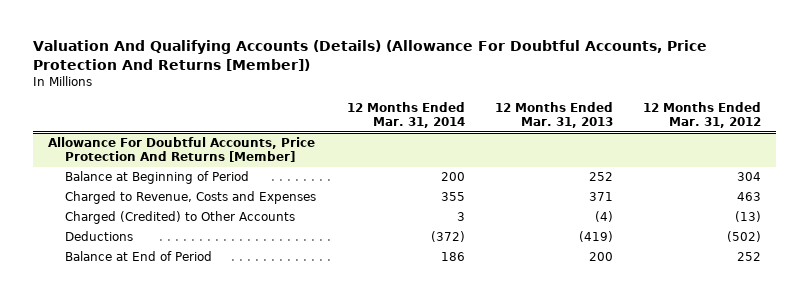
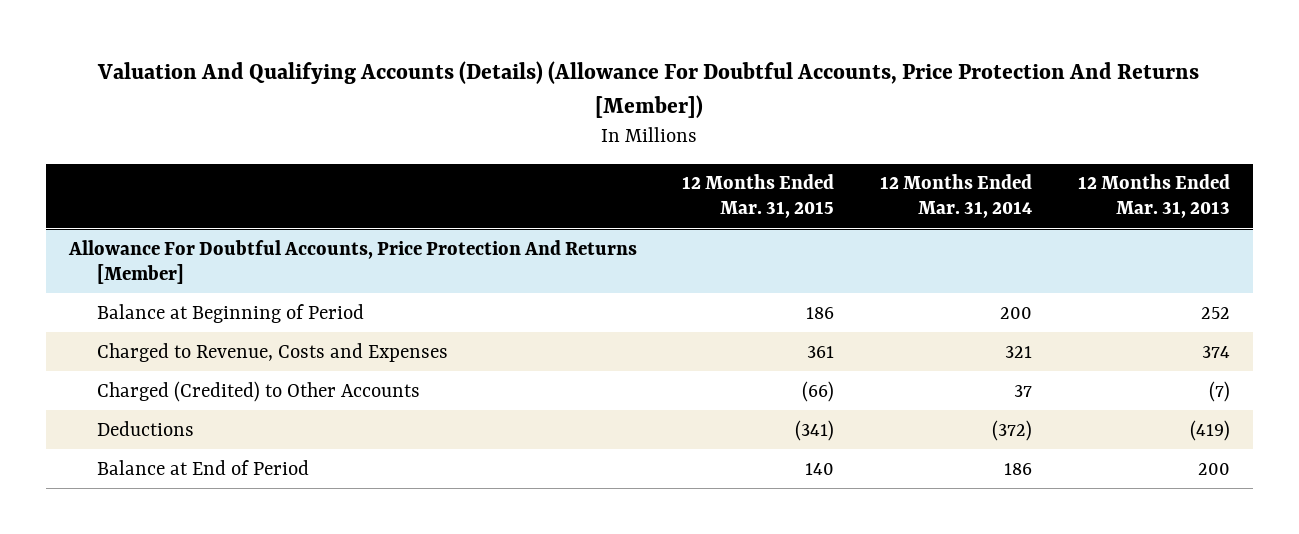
- | 12 Months Ended Mar. 31, 2014 | 12 Months Ended Mar. 31, 2013 | 12 Months Ended Mar. 31, 2012
+ | 12 Months Ended Mar. 31, 2015 | 12 Months Ended Mar. 31, 2014 | 12 Months Ended Mar. 31, 2013
@ Allowance For Doubtful Accounts, Price Protection And Returns [Member]
- Charged to Revenue, Costs and Expenses | 355 | 371 | 463
- Charged (Credited) to Other Accounts | 3 | (4) | (13)
+ Charged to Revenue, Costs and Expenses | 361 | 321 | 374
+ Charged (Credited) to Other Accounts | (66) | 37 | (7)

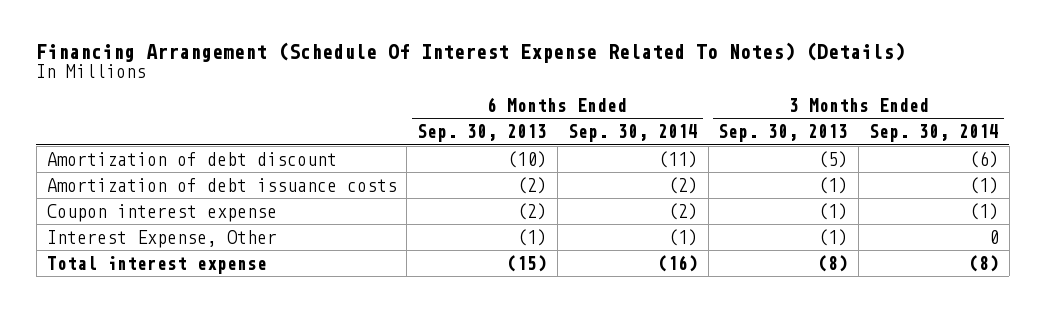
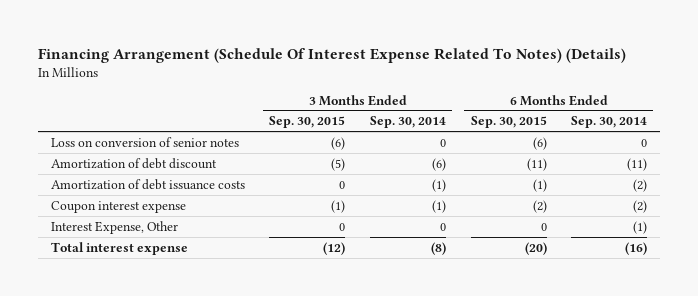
- | 6 Months Ended Sep. 30, 2013 | 6 Months Ended Sep. 30, 2014 | 3 Months Ended Sep. 30, 2013 | 3 Months Ended Sep. 30, 2014
+ | 3 Months Ended Sep. 30, 2015 | 3 Months Ended Sep. 30, 2014 | 6 Months Ended Sep. 30, 2015 | 6 Months Ended Sep. 30, 2014
+ Loss on conversion of senior notes | (6) | 0 | (6) | 0

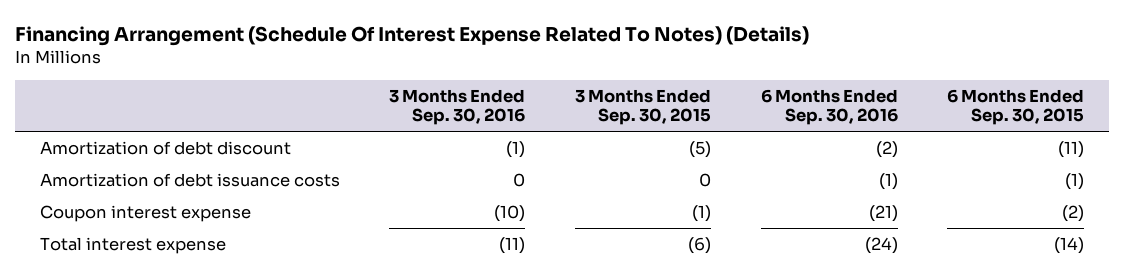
- | 3 Months Ended Sep. 30, 2015 | 3 Months Ended Sep. 30, 2014 | 6 Months Ended Sep. 30, 2015 | 6 Months Ended Sep. 30, 2014
+ | 3 Months Ended Sep. 30, 2016 | 3 Months Ended Sep. 30, 2015 | 6 Months Ended Sep. 30, 2016 | 6 Months Ended Sep. 30, 2015
- Loss on conversion of senior notes | (6) | 0 | (6) | 0
- Interest Expense, Other | 0 | 0 | 0 | (1)
- Total interest expense | (12) | (8) | (20) | (16)
+ Total interest expense | (11) | (6) | (24) | (14)

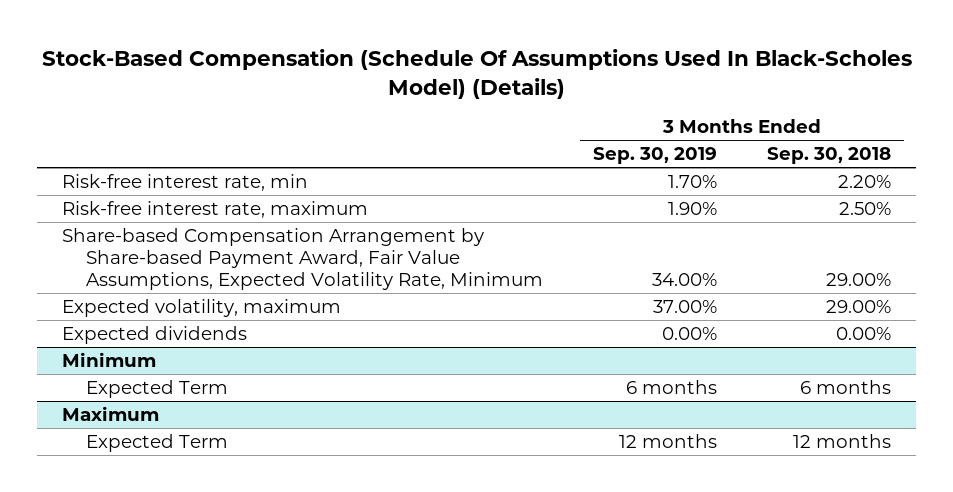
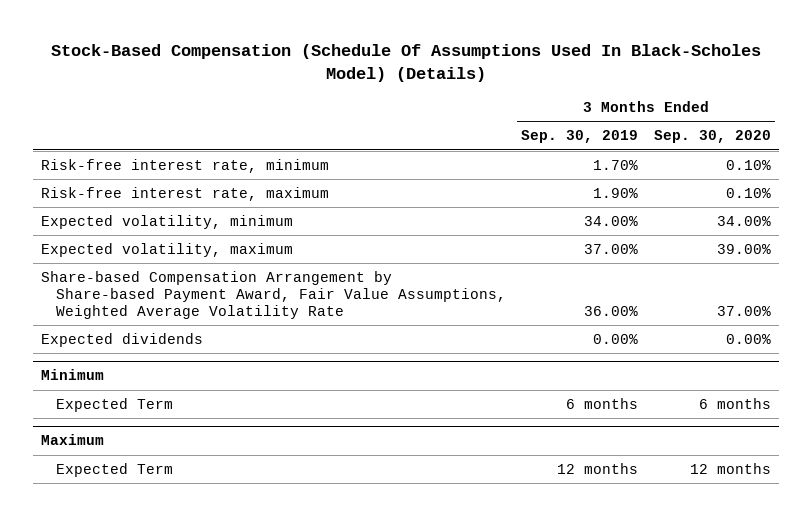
- | 3 Months Ended Sep. 30, 2019 | 3 Months Ended Sep. 30, 2018
+ | 3 Months Ended Sep. 30, 2019 | 3 Months Ended Sep. 30, 2020
- Risk-free interest rate, min | 1.70% | 2.20%
+ Risk-free interest rate, minimum | 1.70% | 0.10%
- Share-based Compensation Arrangement by Share-based Payment Award, Fair Value Assumptions, Expected Volatility Rate, Minimum | 34.00% | 29.00%
+ Expected volatility, minimum | 34.00% | 34.00%
+ Share-based Compensation Arrangement by Share-based Payment Award, Fair Value Assumptions, Weighted Average Volatility Rate | 36.00% | 37.00%

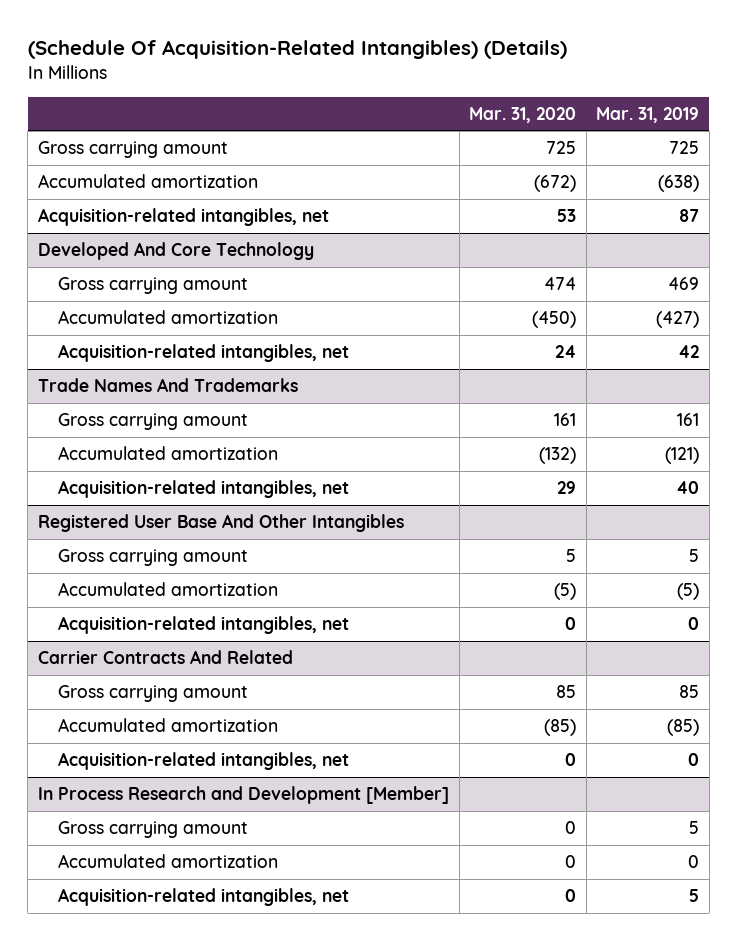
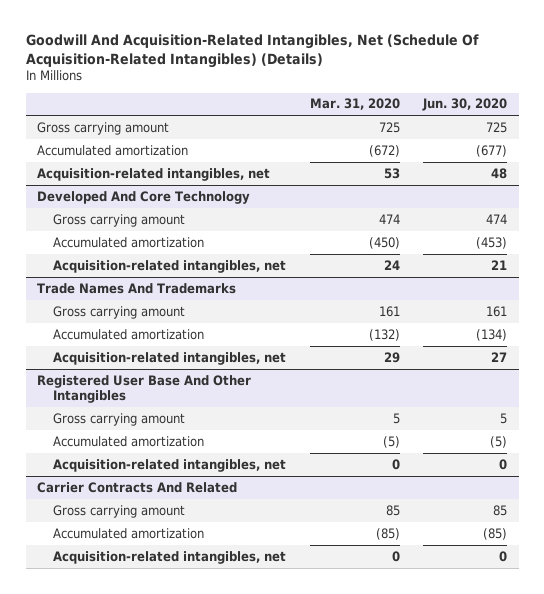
- (Schedule Of Acquisition-Related Intangibles) (Details)
+ Goodwill And Acquisition-Related Intangibles, Net (Schedule Of Acquisition-Related Intangibles) (Details)
- | Mar. 31, 2020 | Mar. 31, 2019
+ | Mar. 31, 2020 | Jun. 30, 2020
- In Process Research and Development [Member]
- Gross carrying amount | 0 | 5
- Accumulated amortization | 0 | 0
- Acquisition-related intangibles, net | 0 | 5

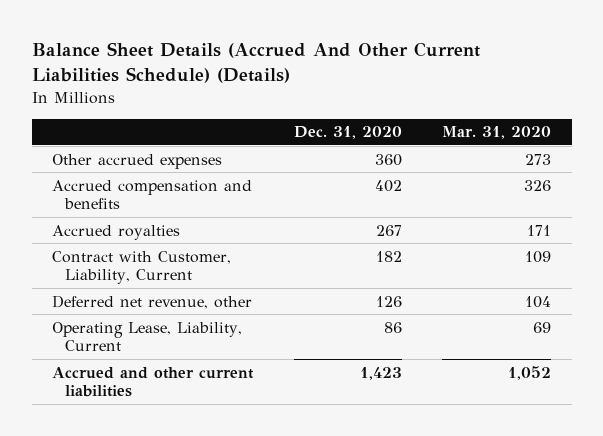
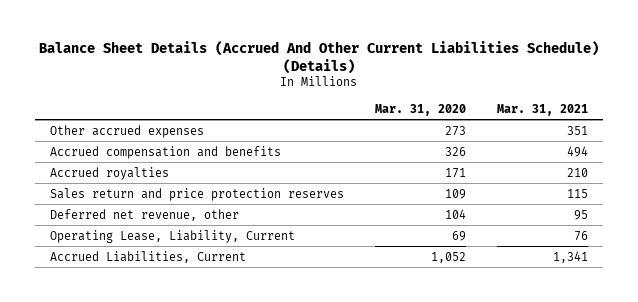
- | Dec. 31, 2020 | Mar. 31, 2020
+ | Mar. 31, 2020 | Mar. 31, 2021
- Contract with Customer, Liability, Current | 182 | 109
+ Sales return and price protection reserves | 109 | 115
- Accrued and other current liabilities | 1,423 | 1,052
+ Accrued Liabilities, Current | 1,052 | 1,341

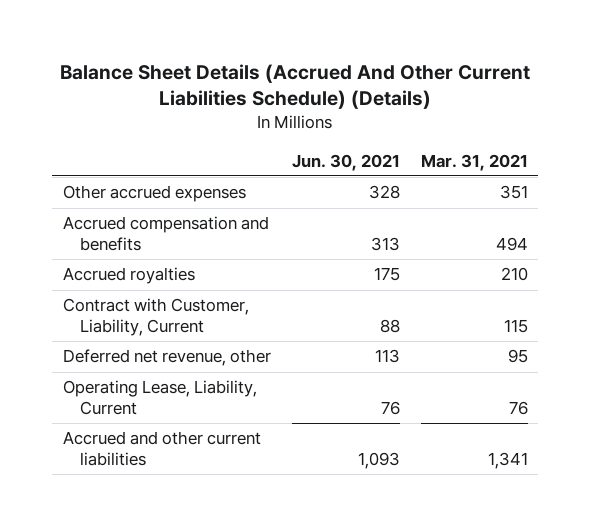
- | Mar. 31, 2020 | Mar. 31, 2021
+ | Jun. 30, 2021 | Mar. 31, 2021
- Sales return and price protection reserves | 109 | 115
+ Contract with Customer, Liability, Current | 88 | 115
- Accrued Liabilities, Current | 1,052 | 1,341
+ Accrued and other current liabilities | 1,093 | 1,341

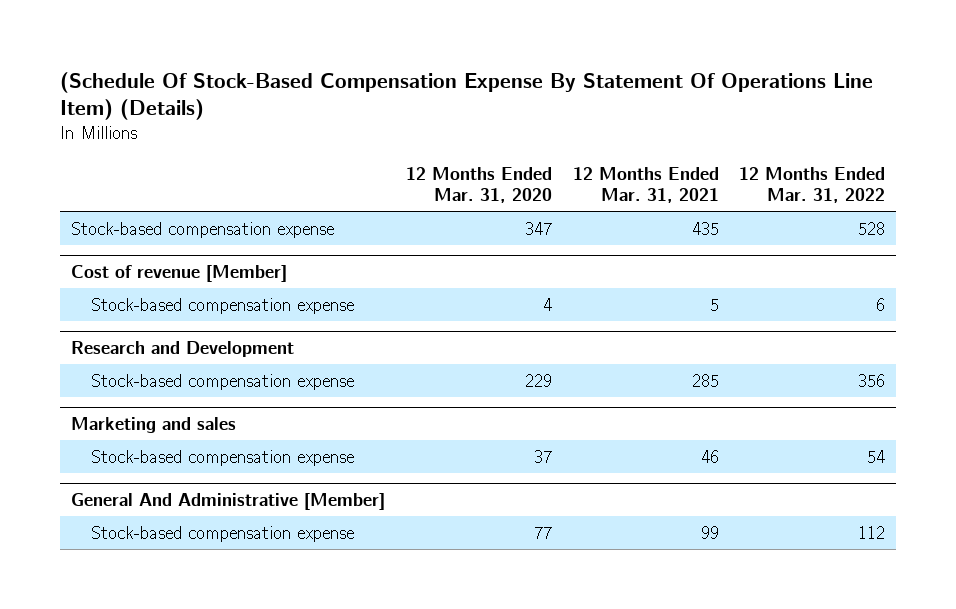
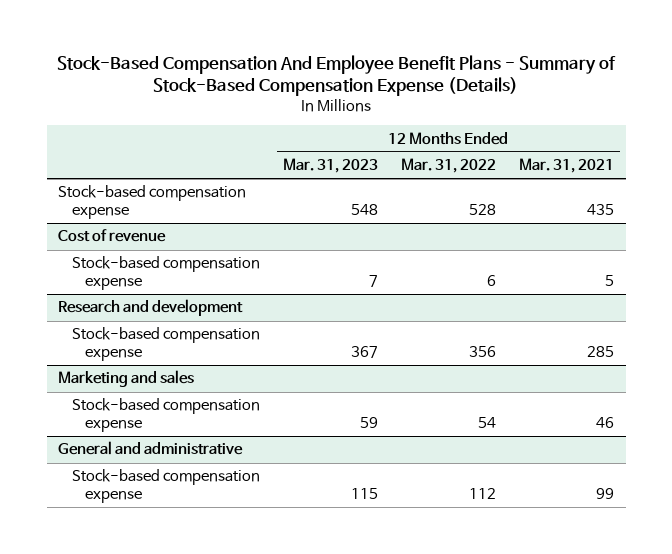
- (Schedule Of Stock-Based Compensation Expense By Statement Of Operations Line Item) (Details)
+ Stock-Based Compensation And Employee Benefit Plans - Summary of Stock-Based Compensation Expense (Details)
- | 12 Months Ended Mar. 31, 2020 | 12 Months Ended Mar. 31, 2021 | 12 Months Ended Mar. 31, 2022
+ | 12 Months Ended Mar. 31, 2023 | 12 Months Ended Mar. 31, 2022 | 12 Months Ended Mar. 31, 2021
- Cost of revenue [Member]
+ Cost of revenue
- Research and Development
+ Research and development
- General And Administrative [Member]
+ General and administrative

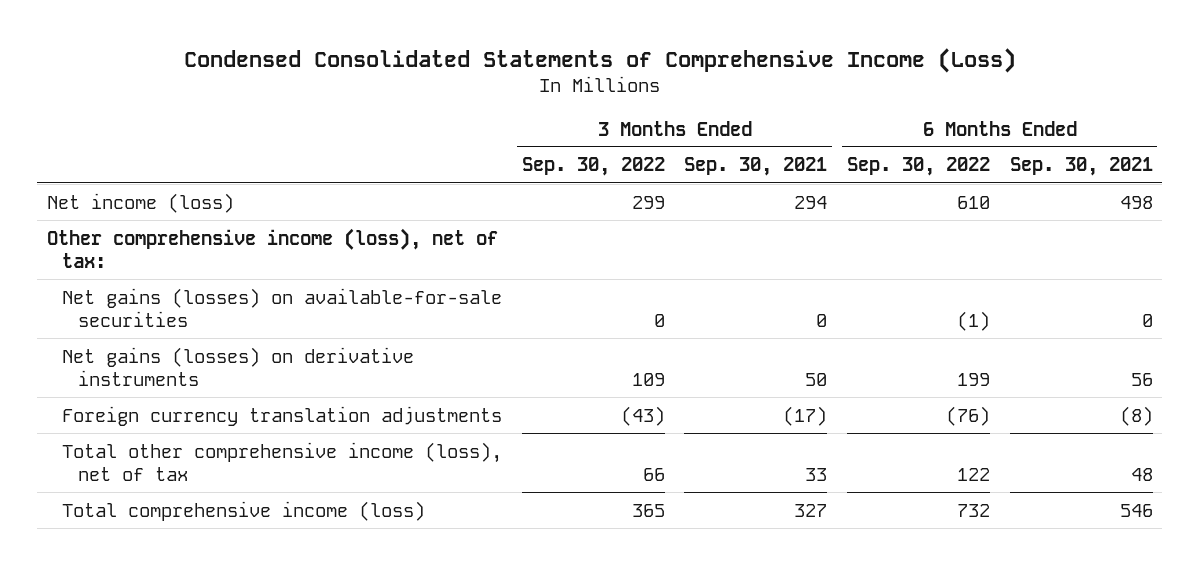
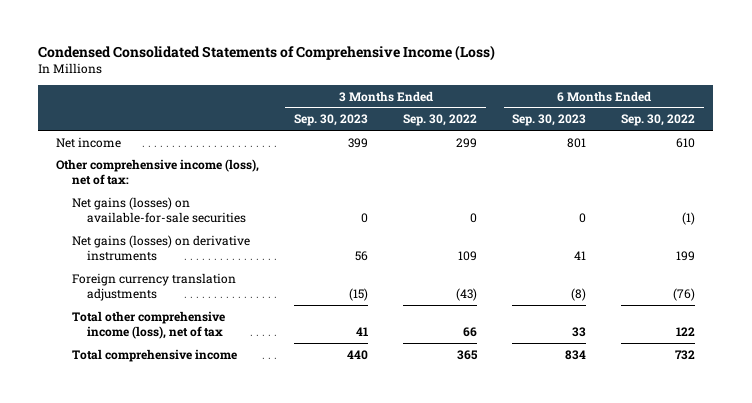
- | 3 Months Ended Sep. 30, 2022 | 3 Months Ended Sep. 30, 2021 | 6 Months Ended Sep. 30, 2022 | 6 Months Ended Sep. 30, 2021
+ | 3 Months Ended Sep. 30, 2023 | 3 Months Ended Sep. 30, 2022 | 6 Months Ended Sep. 30, 2023 | 6 Months Ended Sep. 30, 2022
- Net income (loss) | 299 | 294 | 610 | 498
+ Net income | 399 | 299 | 801 | 610
- Total comprehensive income (loss) | 365 | 327 | 732 | 546
+ Total comprehensive income | 440 | 365 | 834 | 732

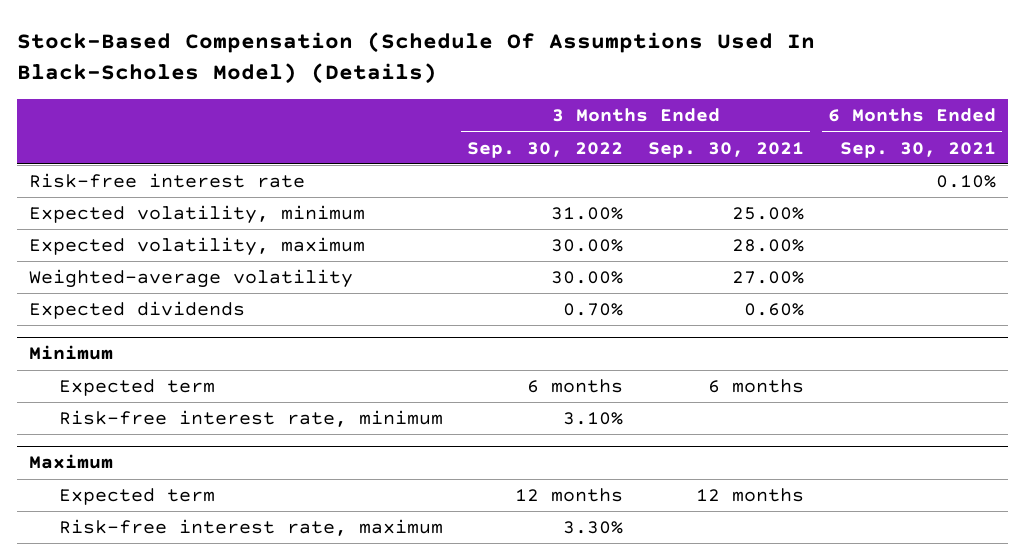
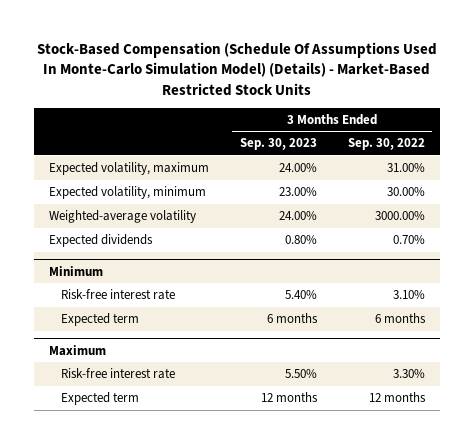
- Stock-Based Compensation (Schedule Of Assumptions Used In Black-Scholes Model) (Details)
+ Stock-Based Compensation (Schedule Of Assumptions Used In Monte-Carlo Simulation Model) (Details) - Market-Based Restricted Stock Units
- | 3 Months Ended Sep. 30, 2022 | 3 Months Ended Sep. 30, 2021 | 6 Months Ended Sep. 30, 2021
+ | 3 Months Ended Sep. 30, 2023 | 3 Months Ended Sep. 30, 2022
- Risk-free interest rate | | | 0.10%
- Expected volatility, minimum | 31.00% | 25.00% |
- Expected volatility, maximum | 30.00% | 28.00% |
- Weighted-average volatility | 30.00% | 27.00% |
+ Expected volatility, maximum | 24.00% | 31.00%
+ Expected volatility, minimum | 23.00% | 30.00%
+ Weighted-average volatility | 24.00% | 3000.00%
@ Minimum
+ Risk-free interest rate | 5.40% | 3.10%
- Risk-free interest rate, minimum | 3.10% | |
@ Maximum
+ Risk-free interest rate | 5.50% | 3.30%
- Risk-free interest rate, maximum | 3.30% | |

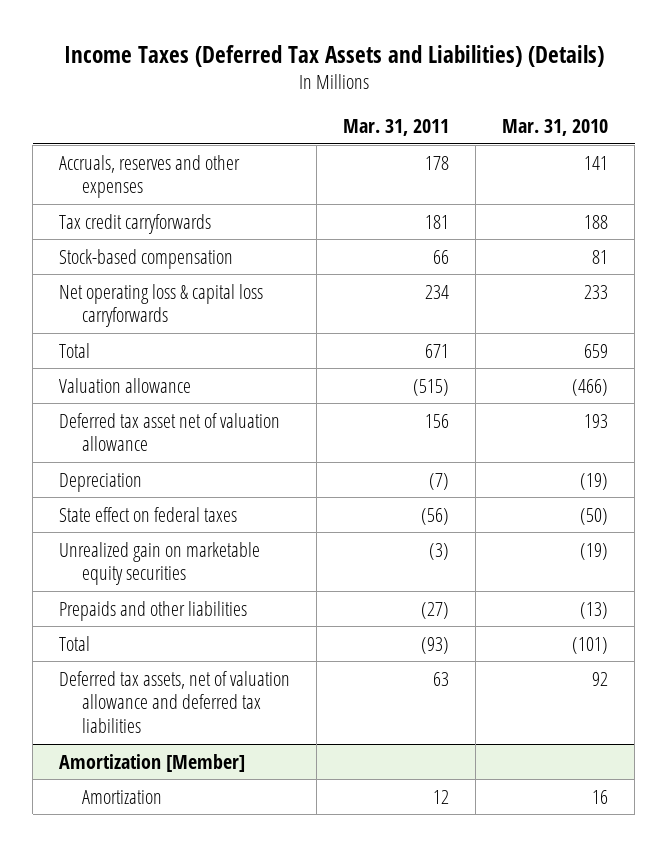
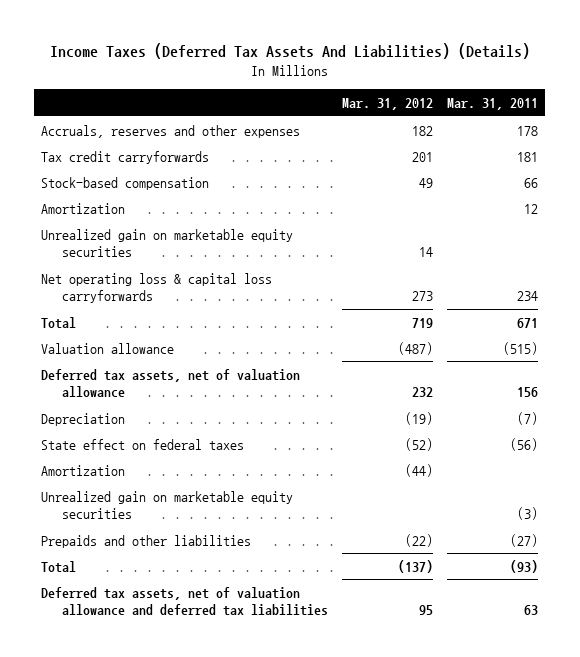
- Income Taxes (Deferred Tax Assets and Liabilities) (Details)
+ Income Taxes (Deferred Tax Assets And Liabilities) (Details)
- | Mar. 31, 2011 | Mar. 31, 2010
+ | Mar. 31, 2012 | Mar. 31, 2011
+ Amortization | | 12
+ Unrealized gain on marketable equity securities | 14 |
- Deferred tax asset net of valuation allowance | 156 | 193
+ Deferred tax assets, net of valuation allowance | 232 | 156
+ Amortization | (44) |
- Amortization [Member]
- Amortization | 12 | 16

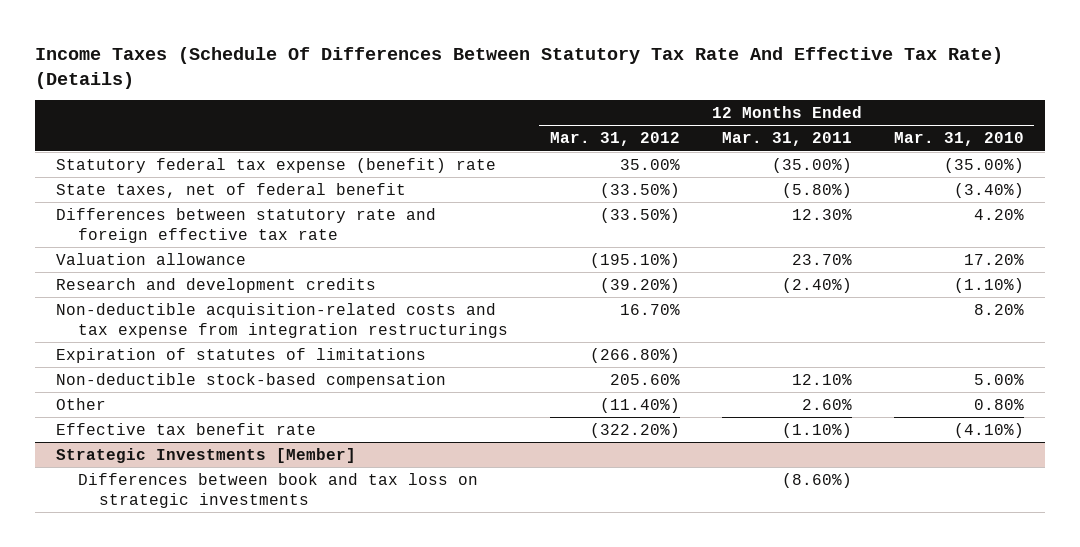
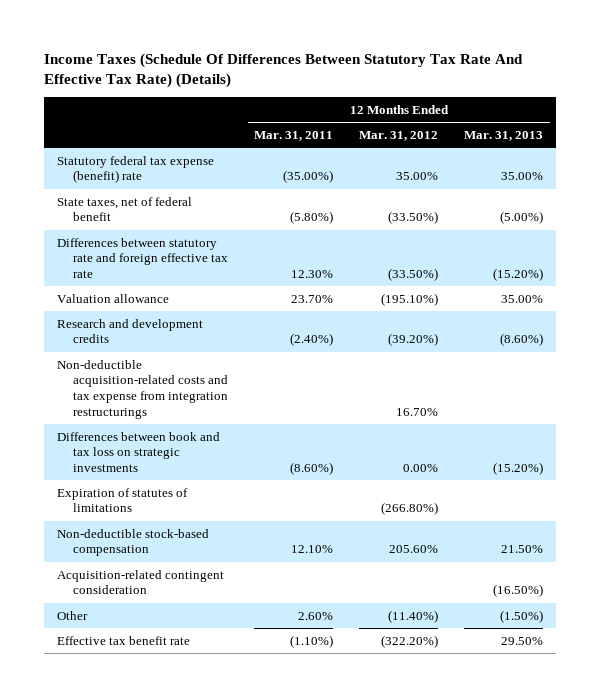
- | 12 Months Ended Mar. 31, 2012 | 12 Months Ended Mar. 31, 2011 | 12 Months Ended Mar. 31, 2010
+ | 12 Months Ended Mar. 31, 2011 | 12 Months Ended Mar. 31, 2012 | 12 Months Ended Mar. 31, 2013
+ Differences between book and tax loss on strategic investments | (8.60%) | 0.00% | (15.20%)
+ Acquisition-related contingent consideration | | | (16.50%)
- Strategic Investments [Member]
- Differences between book and tax loss on strategic investments | | (8.60%) |

